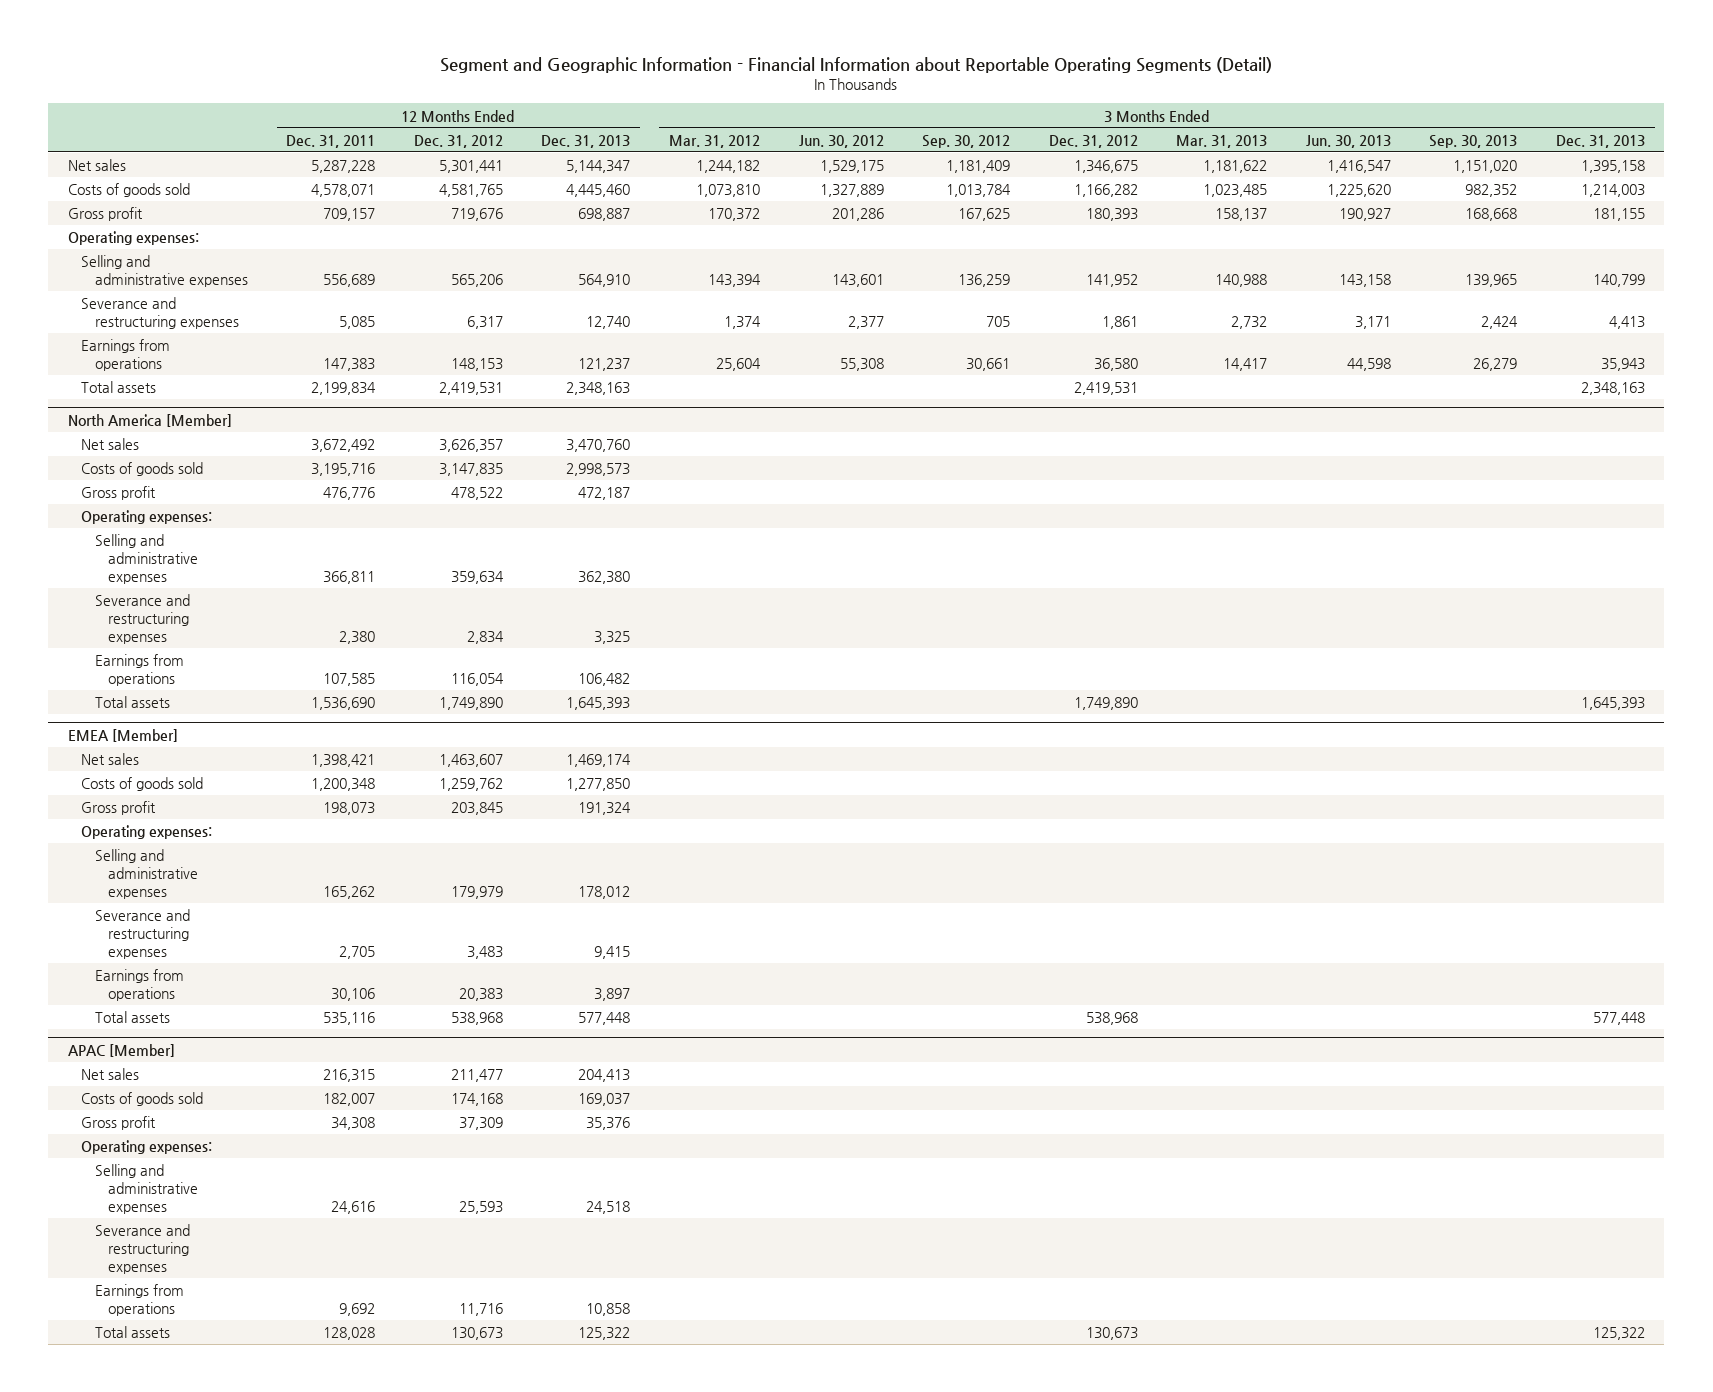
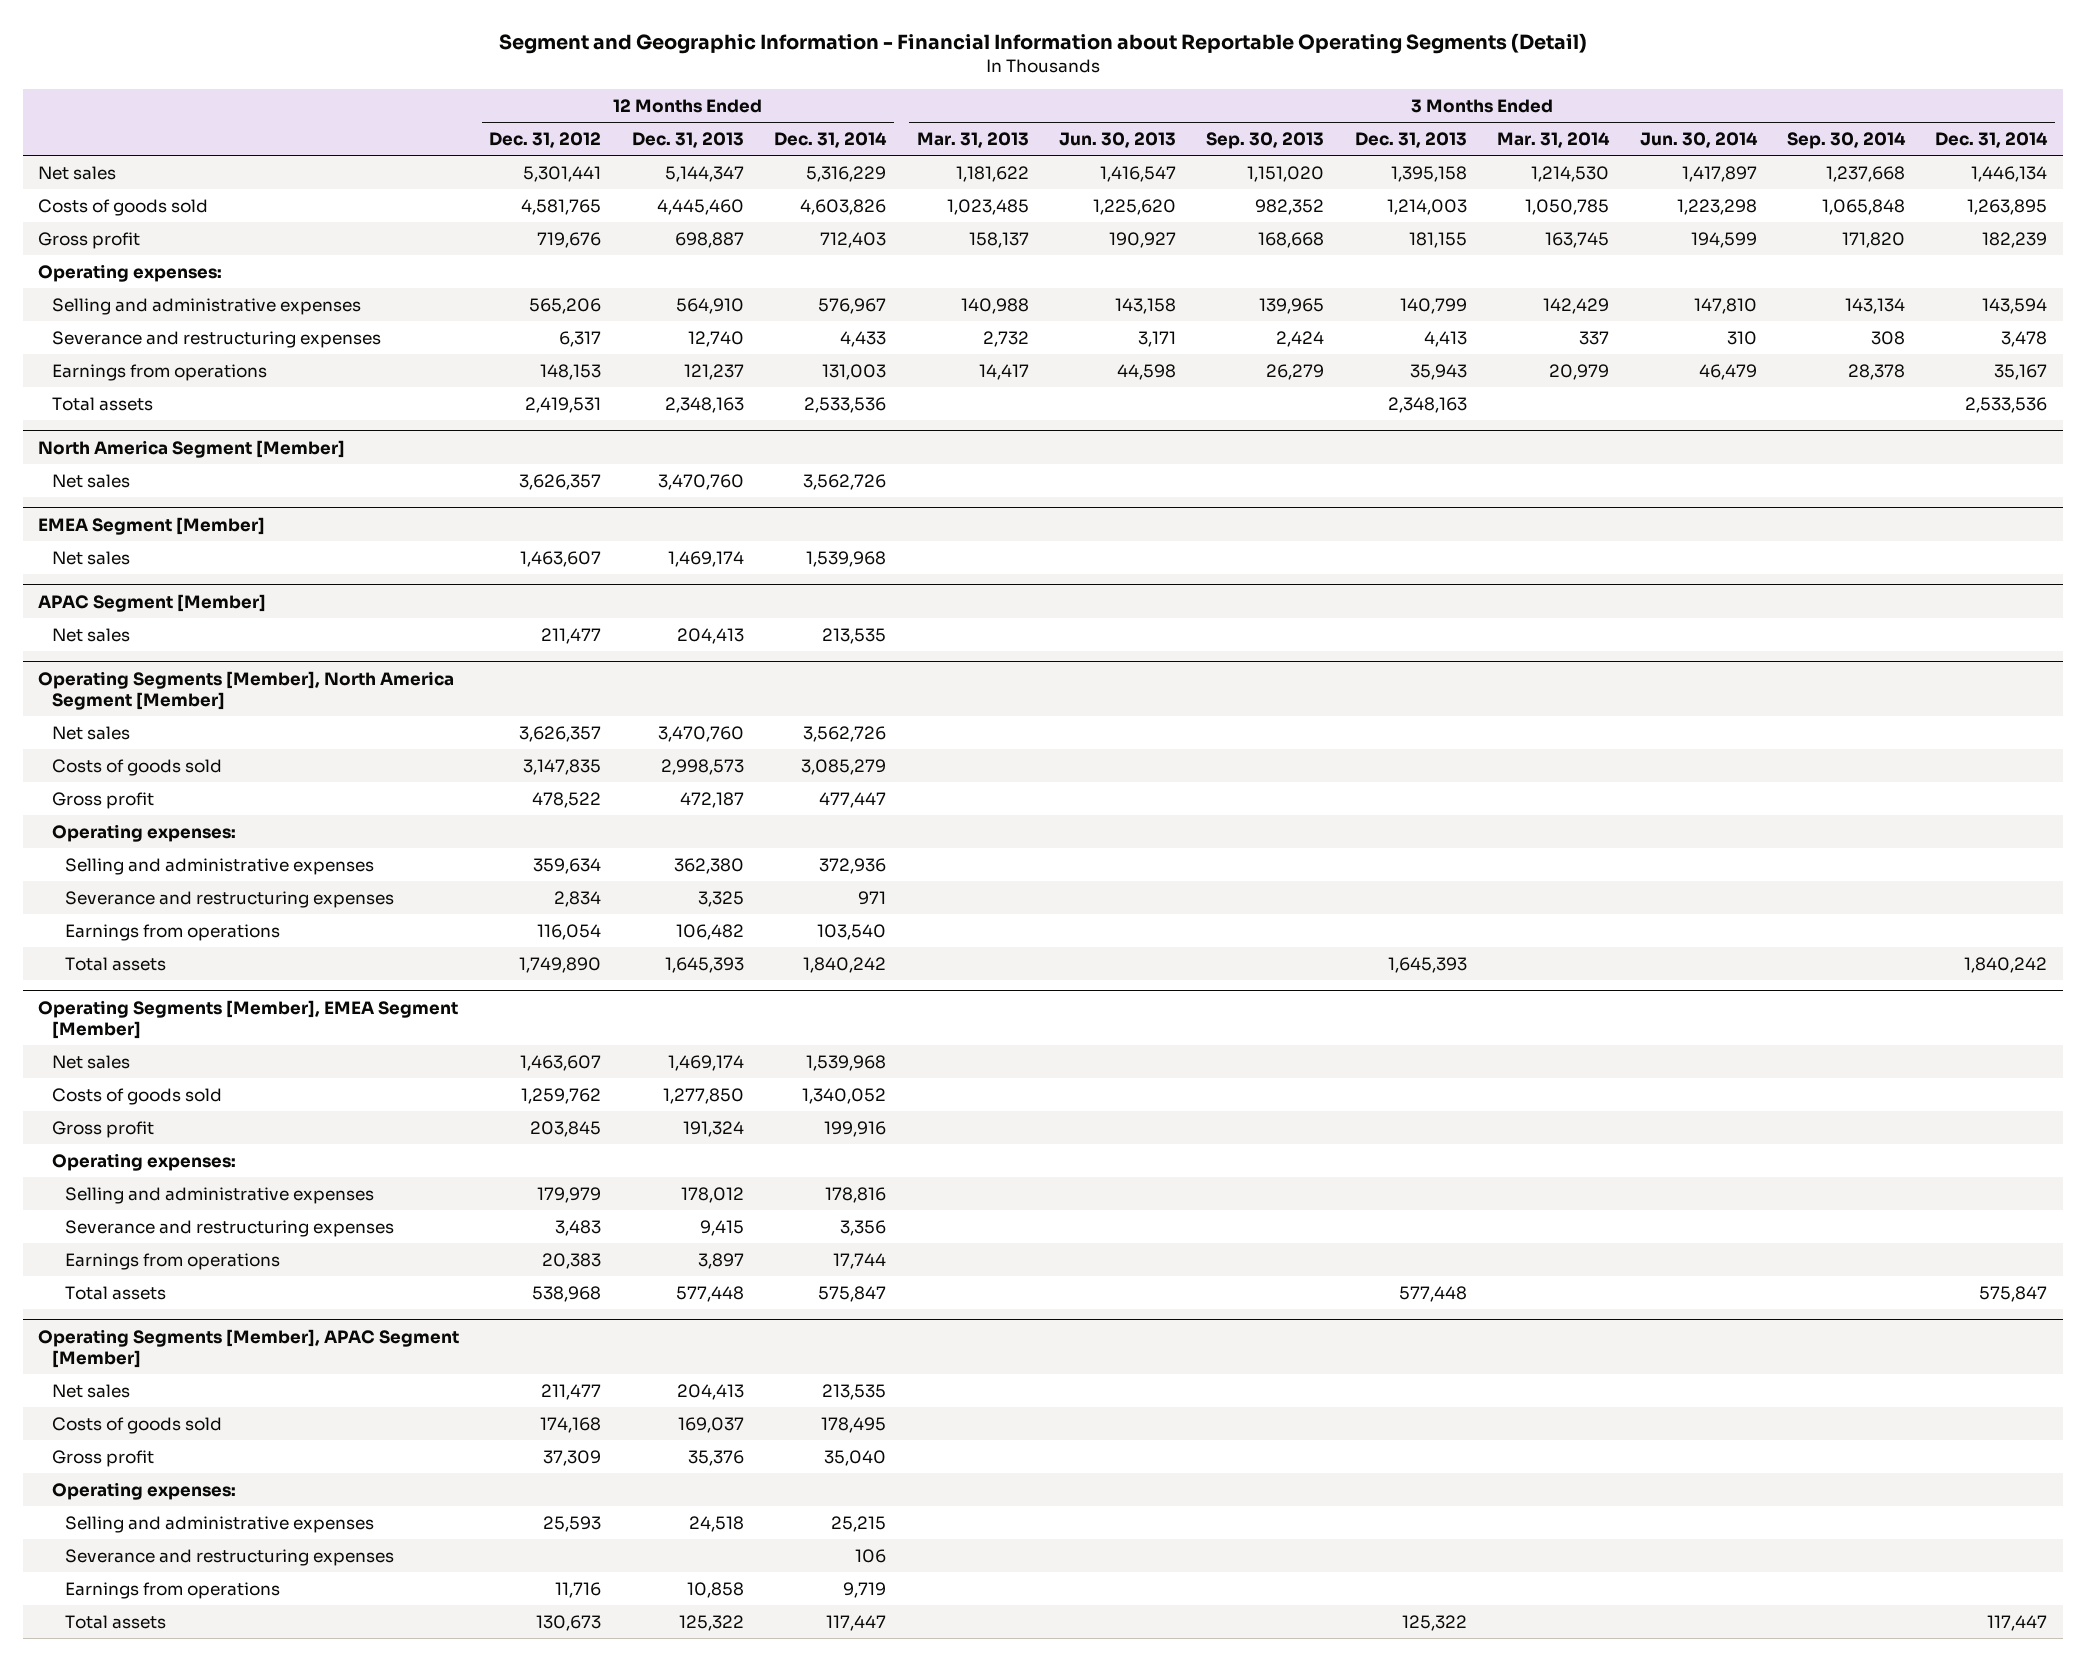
- | 12 Months Ended Dec. 31, 2011 | 12 Months Ended Dec. 31, 2012 | 12 Months Ended Dec. 31, 2013 | 3 Months Ended Mar. 31, 2012 | 3 Months Ended Jun. 30, 2012 | 3 Months Ended Sep. 30, 2012 | 3 Months Ended Dec. 31, 2012 | 3 Months Ended Mar. 31, 2013 | 3 Months Ended Jun. 30, 2013 | 3 Months Ended Sep. 30, 2013 | 3 Months Ended Dec. 31, 2013
+ | 12 Months Ended Dec. 31, 2012 | 12 Months Ended Dec. 31, 2013 | 12 Months Ended Dec. 31, 2014 | 3 Months Ended Mar. 31, 2013 | 3 Months Ended Jun. 30, 2013 | 3 Months Ended Sep. 30, 2013 | 3 Months Ended Dec. 31, 2013 | 3 Months Ended Mar. 31, 2014 | 3 Months Ended Jun. 30, 2014 | 3 Months Ended Sep. 30, 2014 | 3 Months Ended Dec. 31, 2014
- North America [Member]
+ North America Segment [Member]
+ EMEA Segment [Member]
+ Net sales | 1,463,607 | 1,469,174 | 1,539,968 | | | | | | | |
+ APAC Segment [Member]
+ Net sales | 211,477 | 204,413 | 213,535 | | | | | | | |
+ Operating Segments [Member], North America Segment [Member]
+ Net sales | 3,626,357 | 3,470,760 | 3,562,726 | | | | | | | |
- EMEA [Member]
+ Operating Segments [Member], EMEA Segment [Member]
- APAC [Member]
+ Operating Segments [Member], APAC Segment [Member]

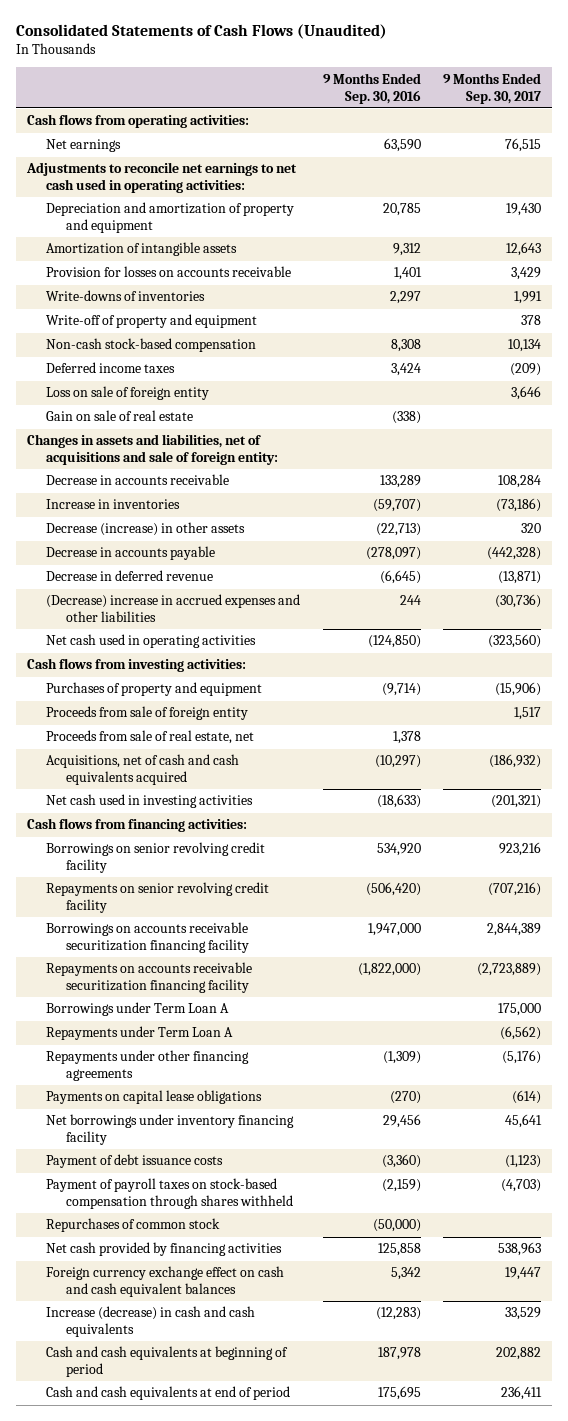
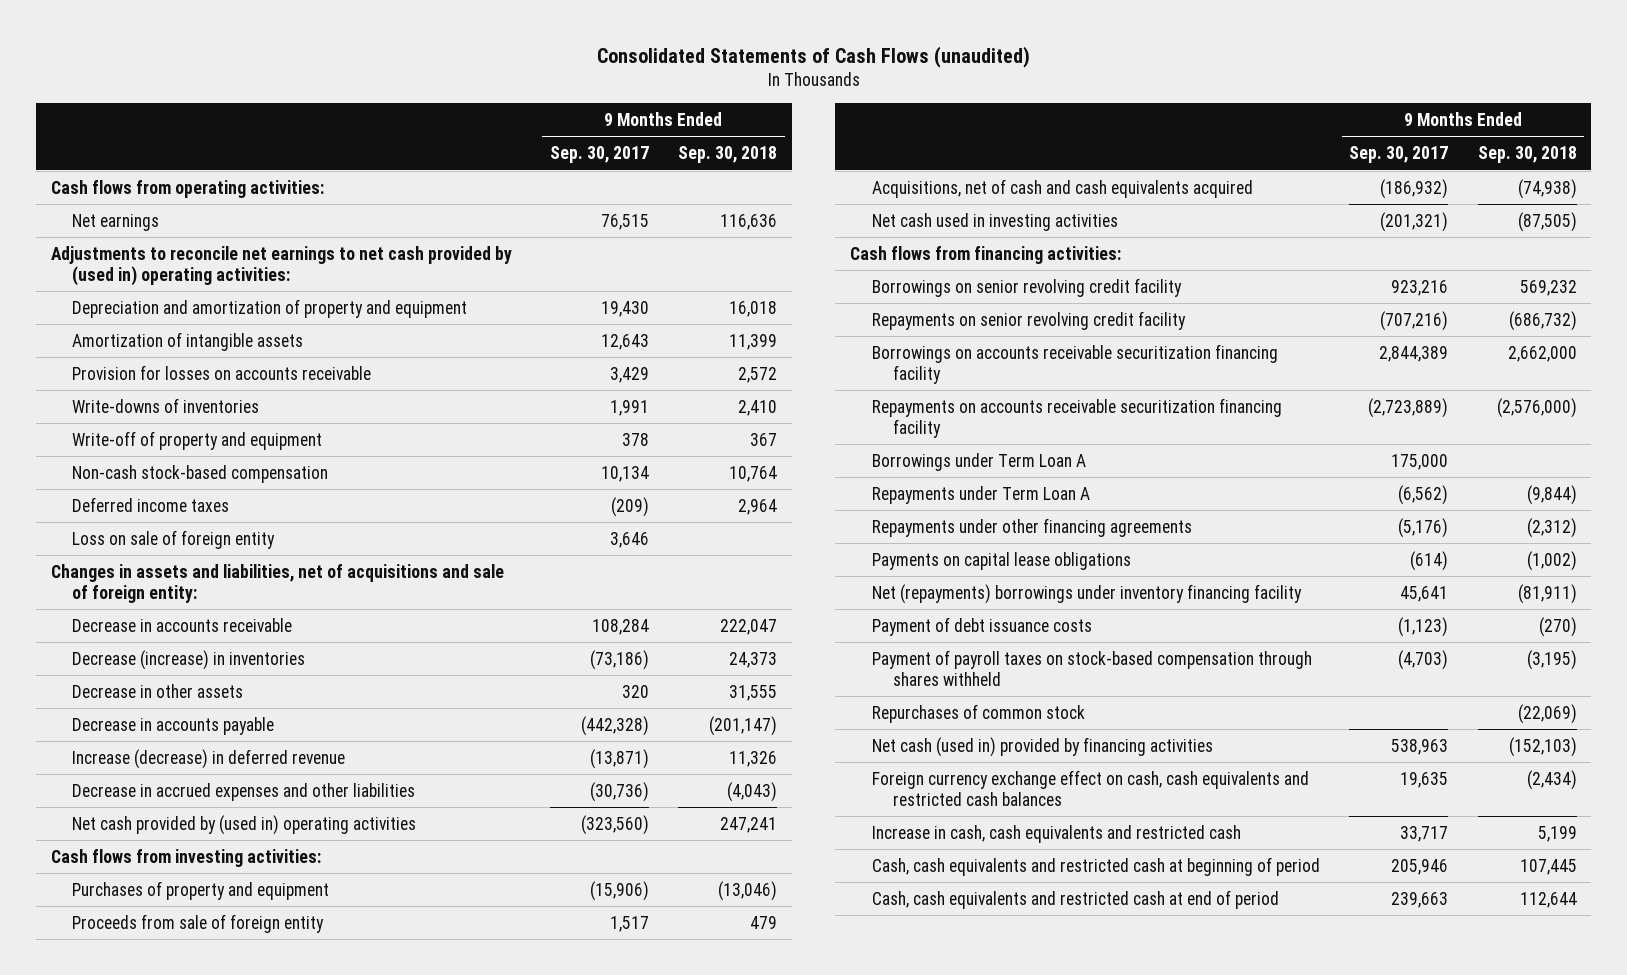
- Consolidated Statements of Cash Flows (Unaudited)
+ Consolidated Statements of Cash Flows (unaudited)
- | 9 Months Ended Sep. 30, 2016 | 9 Months Ended Sep. 30, 2017
+ | 9 Months Ended Sep. 30, 2017 | 9 Months Ended Sep. 30, 2018
- Adjustments to reconcile net earnings to net cash used in operating activities:
+ Adjustments to reconcile net earnings to net cash provided by (used in) operating activities:
- Gain on sale of real estate | (338) |
- Increase in inventories | (59,707) | (73,186)
- Decrease (increase) in other assets | (22,713) | 320
+ Decrease (increase) in inventories | (73,186) | 24,373
+ Decrease in other assets | 320 | 31,555
- Decrease in deferred revenue | (6,645) | (13,871)
- (Decrease) increase in accrued expenses and other liabilities | 244 | (30,736)
- Net cash used in operating activities | (124,850) | (323,560)
+ Increase (decrease) in deferred revenue | (13,871) | 11,326
+ Decrease in accrued expenses and other liabilities | (30,736) | (4,043)
+ Net cash provided by (used in) operating activities | (323,560) | 247,241
- Proceeds from sale of real estate, net | 1,378 |
- Net borrowings under inventory financing facility | 29,456 | 45,641
+ Net (repayments) borrowings under inventory financing facility | 45,641 | (81,911)
- Net cash provided by financing activities | 125,858 | 538,963
- Foreign currency exchange effect on cash and cash equivalent balances | 5,342 | 19,447
- Increase (decrease) in cash and cash equivalents | (12,283) | 33,529
- Cash and cash equivalents at beginning of period | 187,978 | 202,882
- Cash and cash equivalents at end of period | 175,695 | 236,411
+ Net cash (used in) provided by financing activities | 538,963 | (152,103)
+ Foreign currency exchange effect on cash, cash equivalents and restricted cash balances | 19,635 | (2,434)
+ Increase in cash, cash equivalents and restricted cash | 33,717 | 5,199
+ Cash, cash equivalents and restricted cash at beginning of period | 205,946 | 107,445
+ Cash, cash equivalents and restricted cash at end of period | 239,663 | 112,644

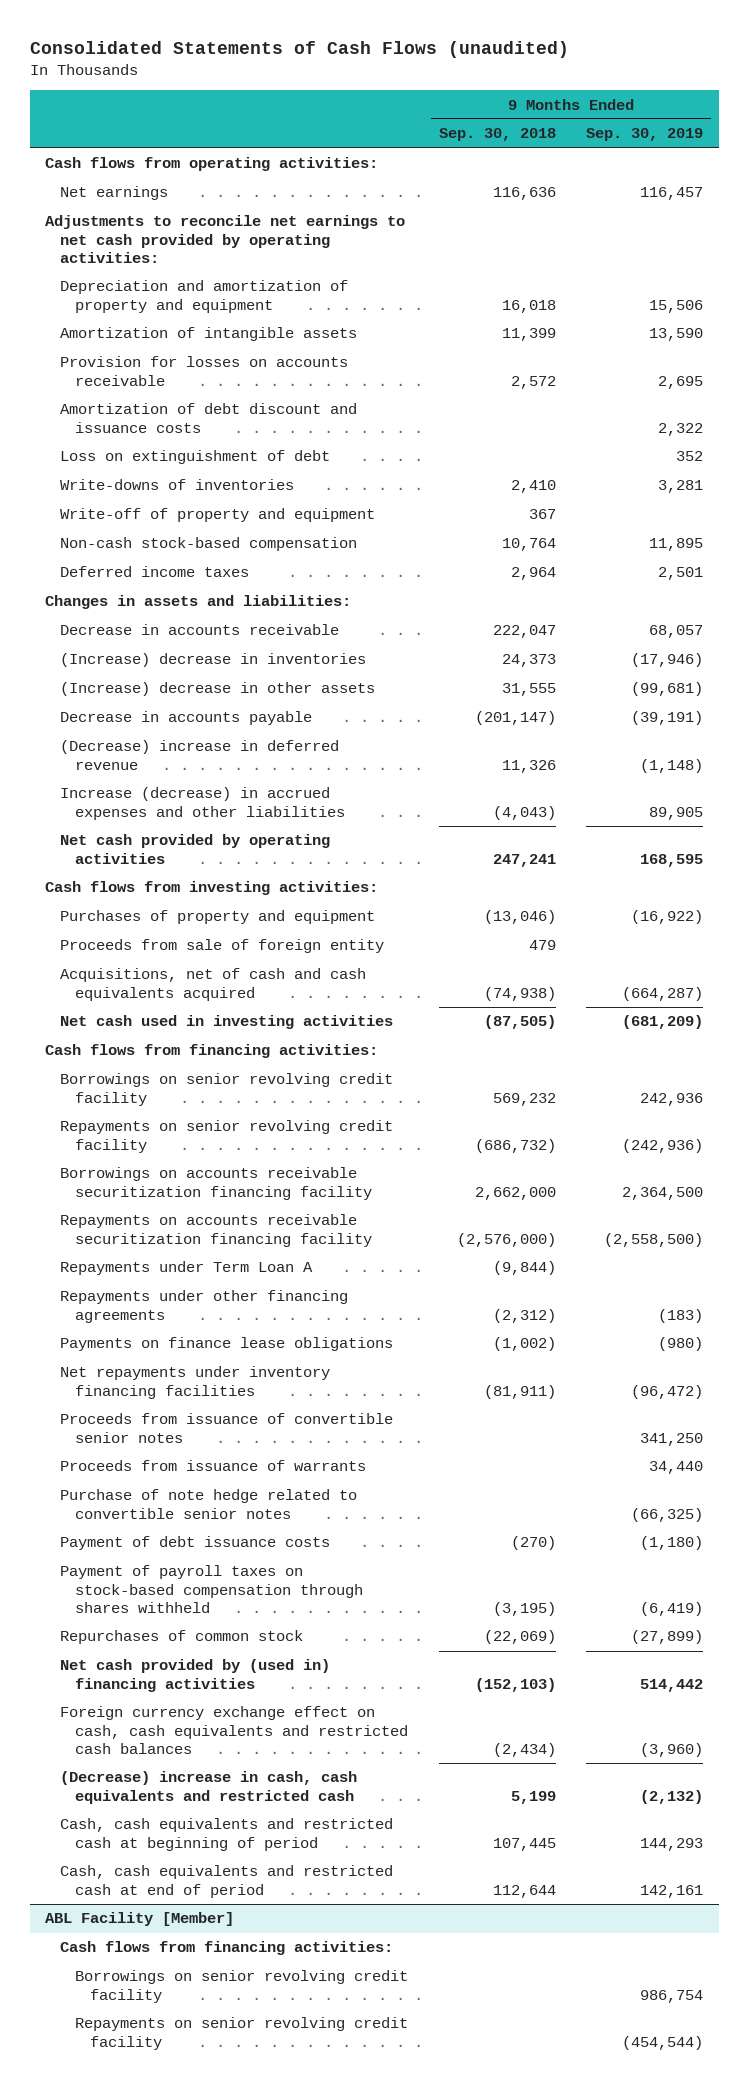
- | 9 Months Ended Sep. 30, 2017 | 9 Months Ended Sep. 30, 2018
+ | 9 Months Ended Sep. 30, 2018 | 9 Months Ended Sep. 30, 2019
- Adjustments to reconcile net earnings to net cash provided by (used in) operating activities:
+ Adjustments to reconcile net earnings to net cash provided by operating activities:
+ Amortization of debt discount and issuance costs | | 2,322
+ Loss on extinguishment of debt | | 352
- Loss on sale of foreign entity | 3,646 |
- Changes in assets and liabilities, net of acquisitions and sale of foreign entity:
+ Changes in assets and liabilities:
- Decrease (increase) in inventories | (73,186) | 24,373
- Decrease in other assets | 320 | 31,555
+ (Increase) decrease in inventories | 24,373 | (17,946)
+ (Increase) decrease in other assets | 31,555 | (99,681)
- Increase (decrease) in deferred revenue | (13,871) | 11,326
- Decrease in accrued expenses and other liabilities | (30,736) | (4,043)
- Net cash provided by (used in) operating activities | (323,560) | 247,241
+ (Decrease) increase in deferred revenue | 11,326 | (1,148)
+ Increase (decrease) in accrued expenses and other liabilities | (4,043) | 89,905
+ Net cash provided by operating activities | 247,241 | 168,595
- Borrowings under Term Loan A | 175,000 |
- Payments on capital lease obligations | (614) | (1,002)
- Net (repayments) borrowings under inventory financing facility | 45,641 | (81,911)
+ Payments on finance lease obligations | (1,002) | (980)
+ Net repayments under inventory financing facilities | (81,911) | (96,472)
+ Proceeds from issuance of convertible senior notes | | 341,250
+ Proceeds from issuance of warrants | | 34,440
+ Purchase of note hedge related to convertible senior notes | | (66,325)
- Net cash (used in) provided by financing activities | 538,963 | (152,103)
+ Net cash provided by (used in) financing activities | (152,103) | 514,442
- Increase in cash, cash equivalents and restricted cash | 33,717 | 5,199
+ (Decrease) increase in cash, cash equivalents and restricted cash | 5,199 | (2,132)
+ ABL Facility [Member]
+ Cash flows from financing activities:
+ Borrowings on senior revolving credit facility | | 986,754
+ Repayments on senior revolving credit facility | | (454,544)

